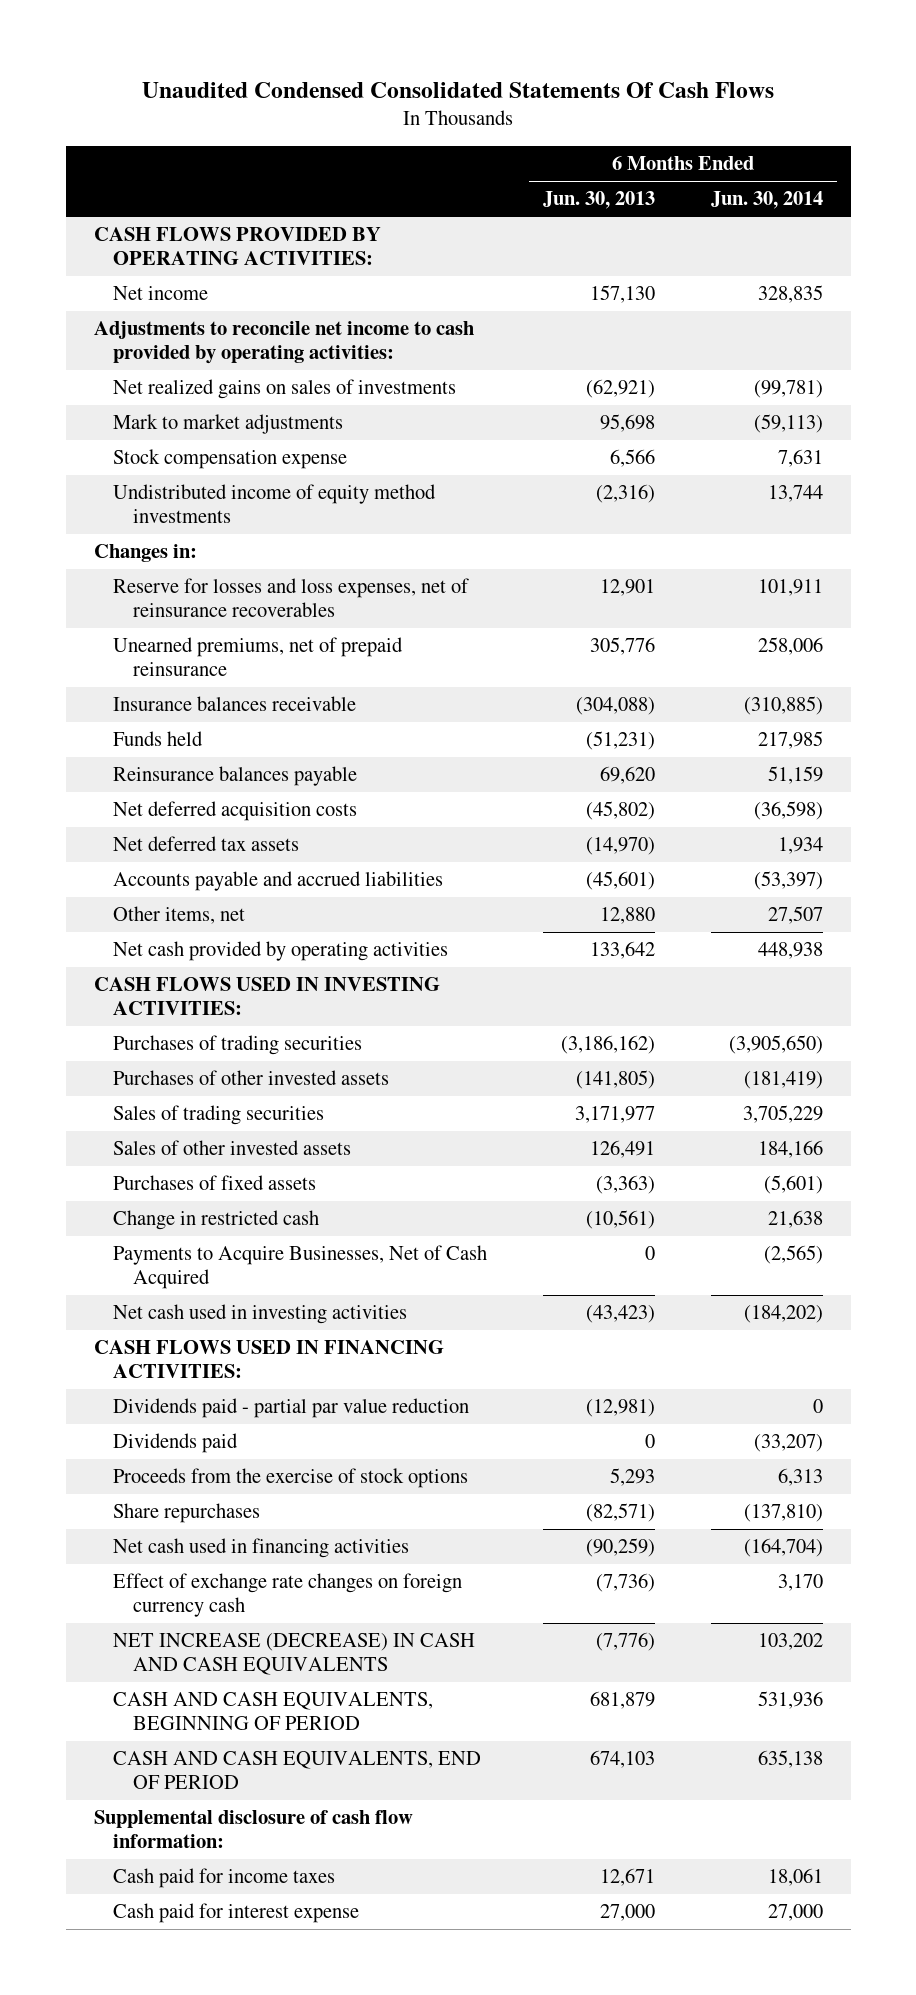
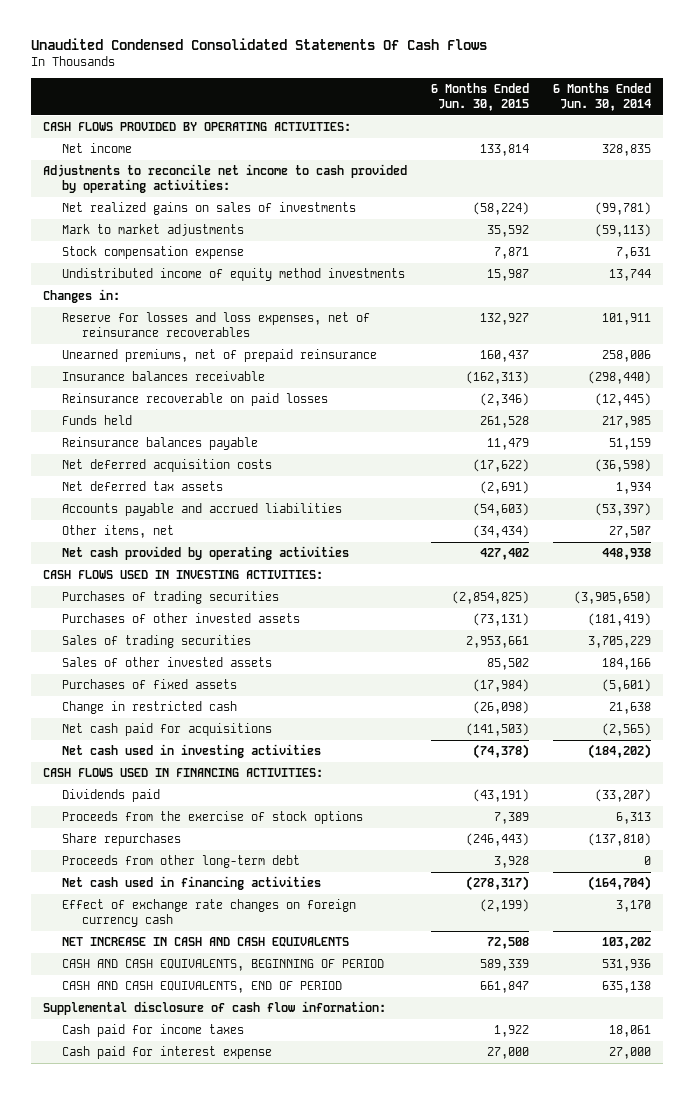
- | 6 Months Ended Jun. 30, 2013 | 6 Months Ended Jun. 30, 2014
+ | 6 Months Ended Jun. 30, 2015 | 6 Months Ended Jun. 30, 2014
- Insurance balances receivable | (304,088) | (310,885)
+ Insurance balances receivable | (162,313) | (298,440)
+ Reinsurance recoverable on paid losses | (2,346) | (12,445)
- Payments to Acquire Businesses, Net of Cash Acquired | 0 | (2,565)
+ Net cash paid for acquisitions | (141,503) | (2,565)
- Dividends paid - partial par value reduction | (12,981) | 0
+ Proceeds from other long-term debt | 3,928 | 0
- NET INCREASE (DECREASE) IN CASH AND CASH EQUIVALENTS | (7,776) | 103,202
+ NET INCREASE IN CASH AND CASH EQUIVALENTS | 72,508 | 103,202

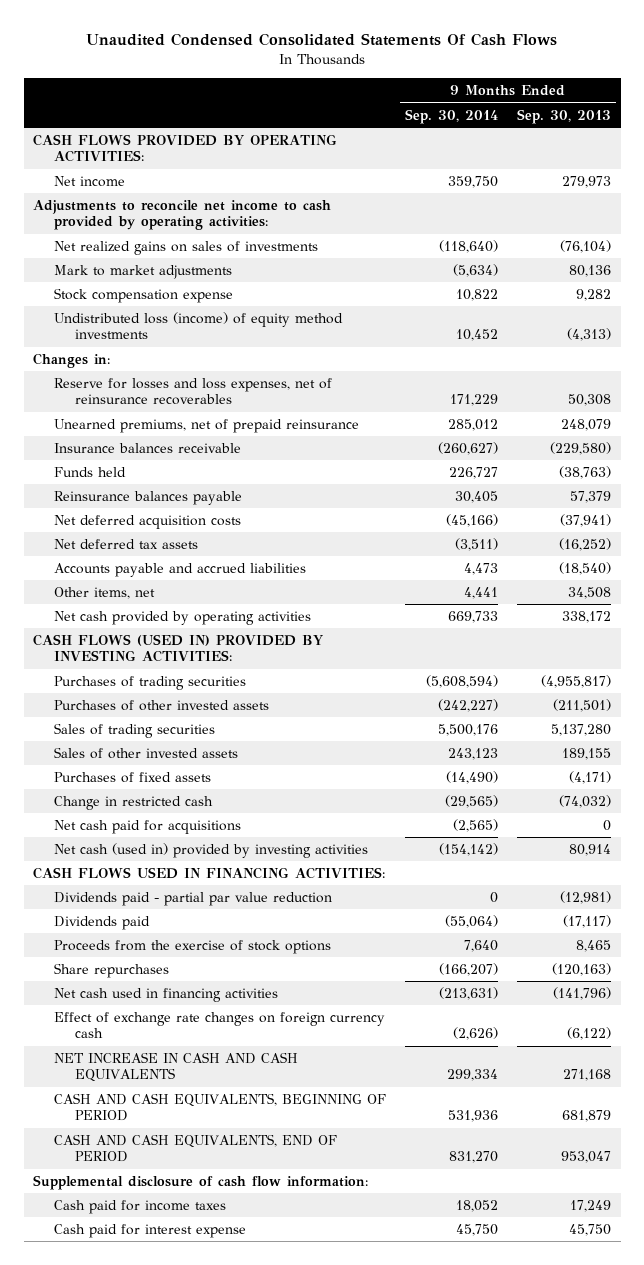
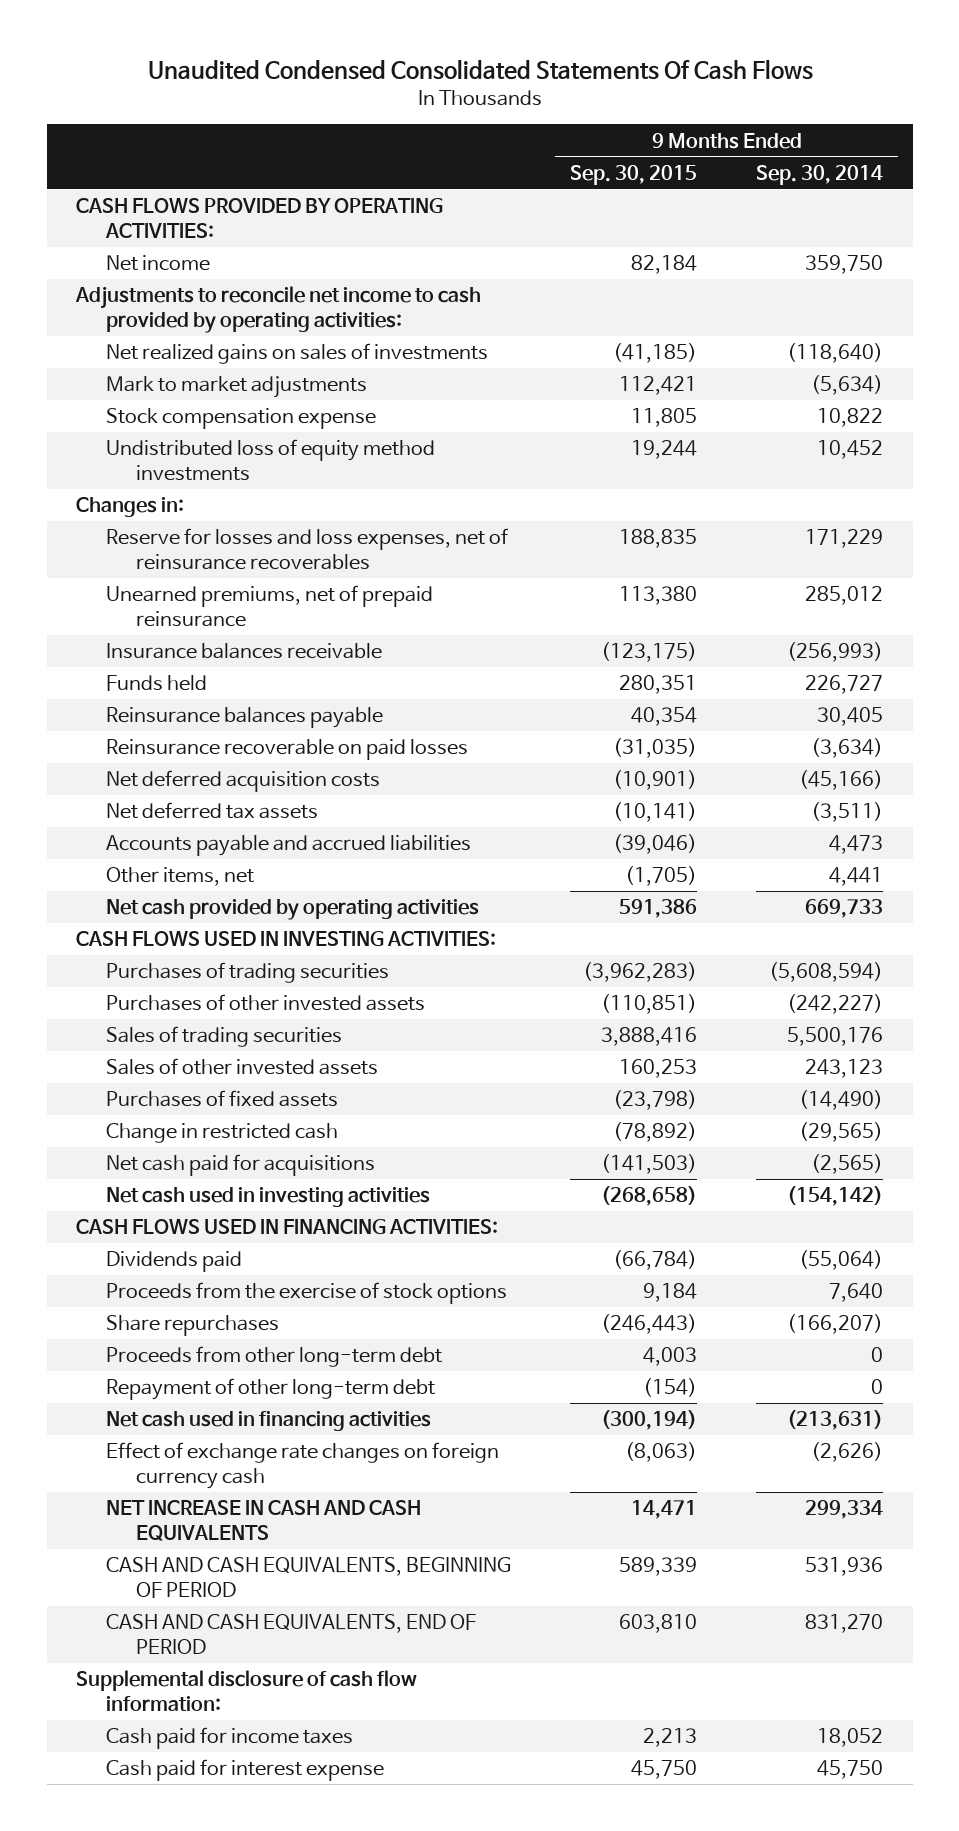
- | 9 Months Ended Sep. 30, 2014 | 9 Months Ended Sep. 30, 2013
+ | 9 Months Ended Sep. 30, 2015 | 9 Months Ended Sep. 30, 2014
- Undistributed loss (income) of equity method investments | 10,452 | (4,313)
+ Undistributed loss of equity method investments | 19,244 | 10,452
- Insurance balances receivable | (260,627) | (229,580)
+ Insurance balances receivable | (123,175) | (256,993)
+ Reinsurance recoverable on paid losses | (31,035) | (3,634)
- CASH FLOWS (USED IN) PROVIDED BY INVESTING ACTIVITIES:
+ CASH FLOWS USED IN INVESTING ACTIVITIES:
- Net cash (used in) provided by investing activities | (154,142) | 80,914
+ Net cash used in investing activities | (268,658) | (154,142)
- Dividends paid - partial par value reduction | 0 | (12,981)
+ Proceeds from other long-term debt | 4,003 | 0
+ Repayment of other long-term debt | (154) | 0

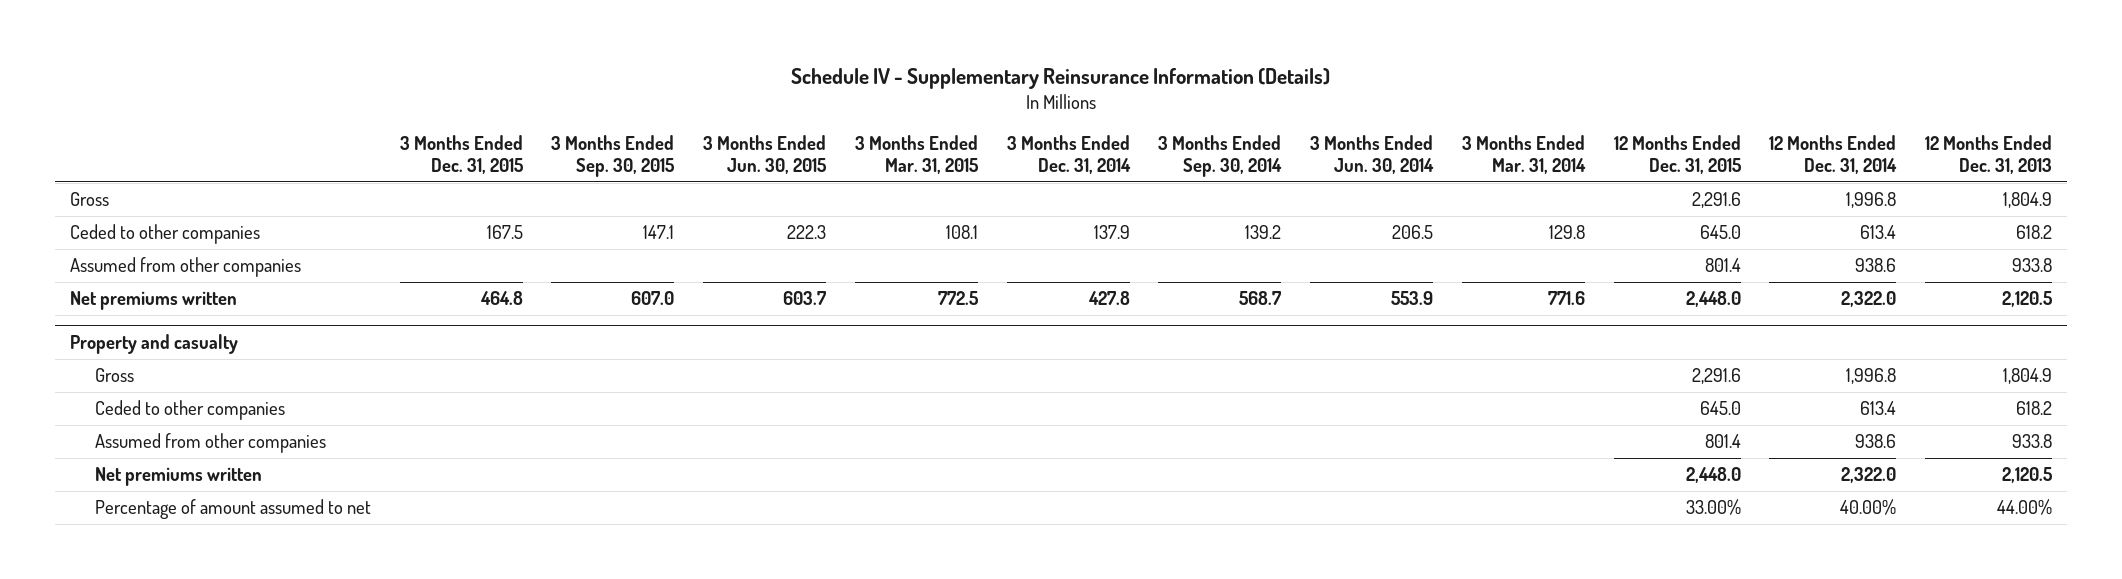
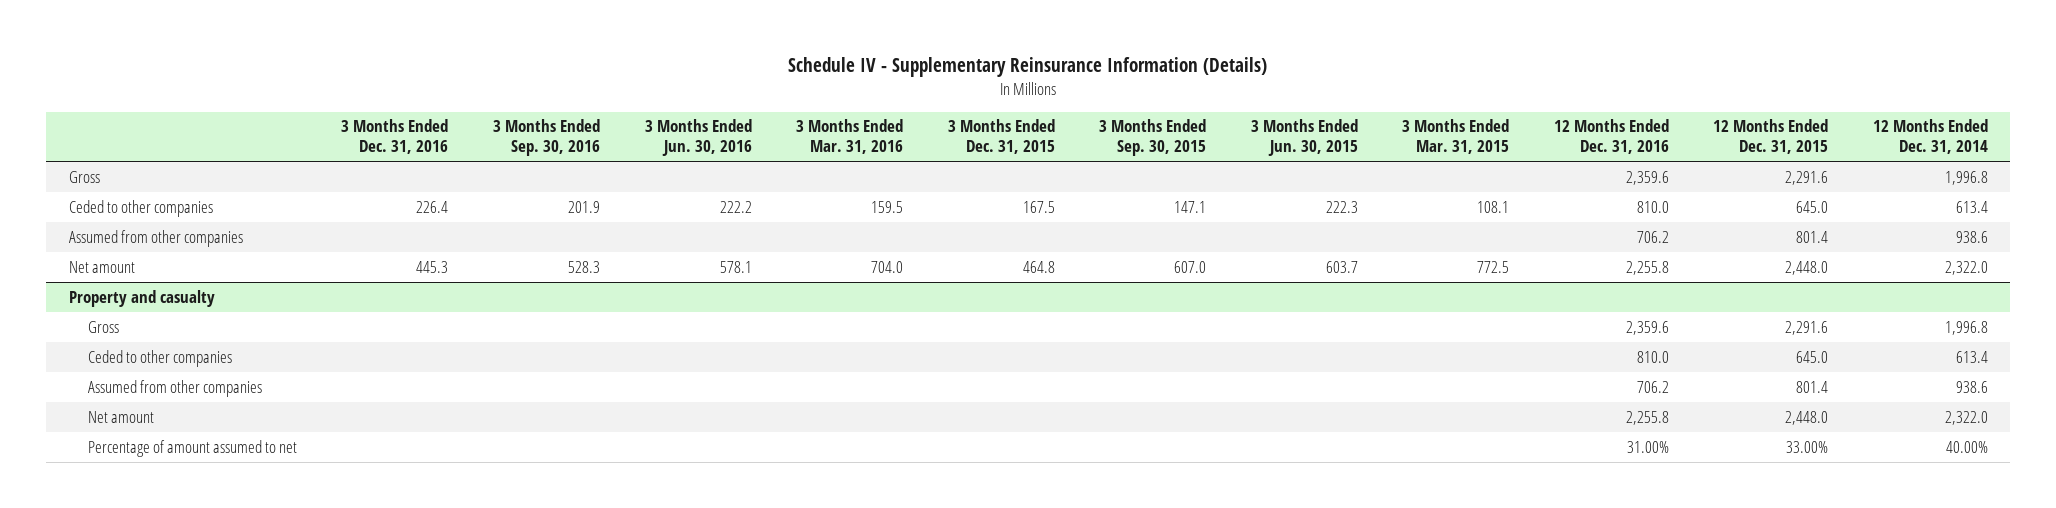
- | 3 Months Ended Dec. 31, 2015 | 3 Months Ended Sep. 30, 2015 | 3 Months Ended Jun. 30, 2015 | 3 Months Ended Mar. 31, 2015 | 3 Months Ended Dec. 31, 2014 | 3 Months Ended Sep. 30, 2014 | 3 Months Ended Jun. 30, 2014 | 3 Months Ended Mar. 31, 2014 | 12 Months Ended Dec. 31, 2015 | 12 Months Ended Dec. 31, 2014 | 12 Months Ended Dec. 31, 2013
+ | 3 Months Ended Dec. 31, 2016 | 3 Months Ended Sep. 30, 2016 | 3 Months Ended Jun. 30, 2016 | 3 Months Ended Mar. 31, 2016 | 3 Months Ended Dec. 31, 2015 | 3 Months Ended Sep. 30, 2015 | 3 Months Ended Jun. 30, 2015 | 3 Months Ended Mar. 31, 2015 | 12 Months Ended Dec. 31, 2016 | 12 Months Ended Dec. 31, 2015 | 12 Months Ended Dec. 31, 2014
- Net premiums written | 464.8 | 607.0 | 603.7 | 772.5 | 427.8 | 568.7 | 553.9 | 771.6 | 2,448.0 | 2,322.0 | 2,120.5
+ Net amount | 445.3 | 528.3 | 578.1 | 704.0 | 464.8 | 607.0 | 603.7 | 772.5 | 2,255.8 | 2,448.0 | 2,322.0
@ Property and casualty
- Net premiums written | | | | | | | | | 2,448.0 | 2,322.0 | 2,120.5
+ Net amount | | | | | | | | | 2,255.8 | 2,448.0 | 2,322.0

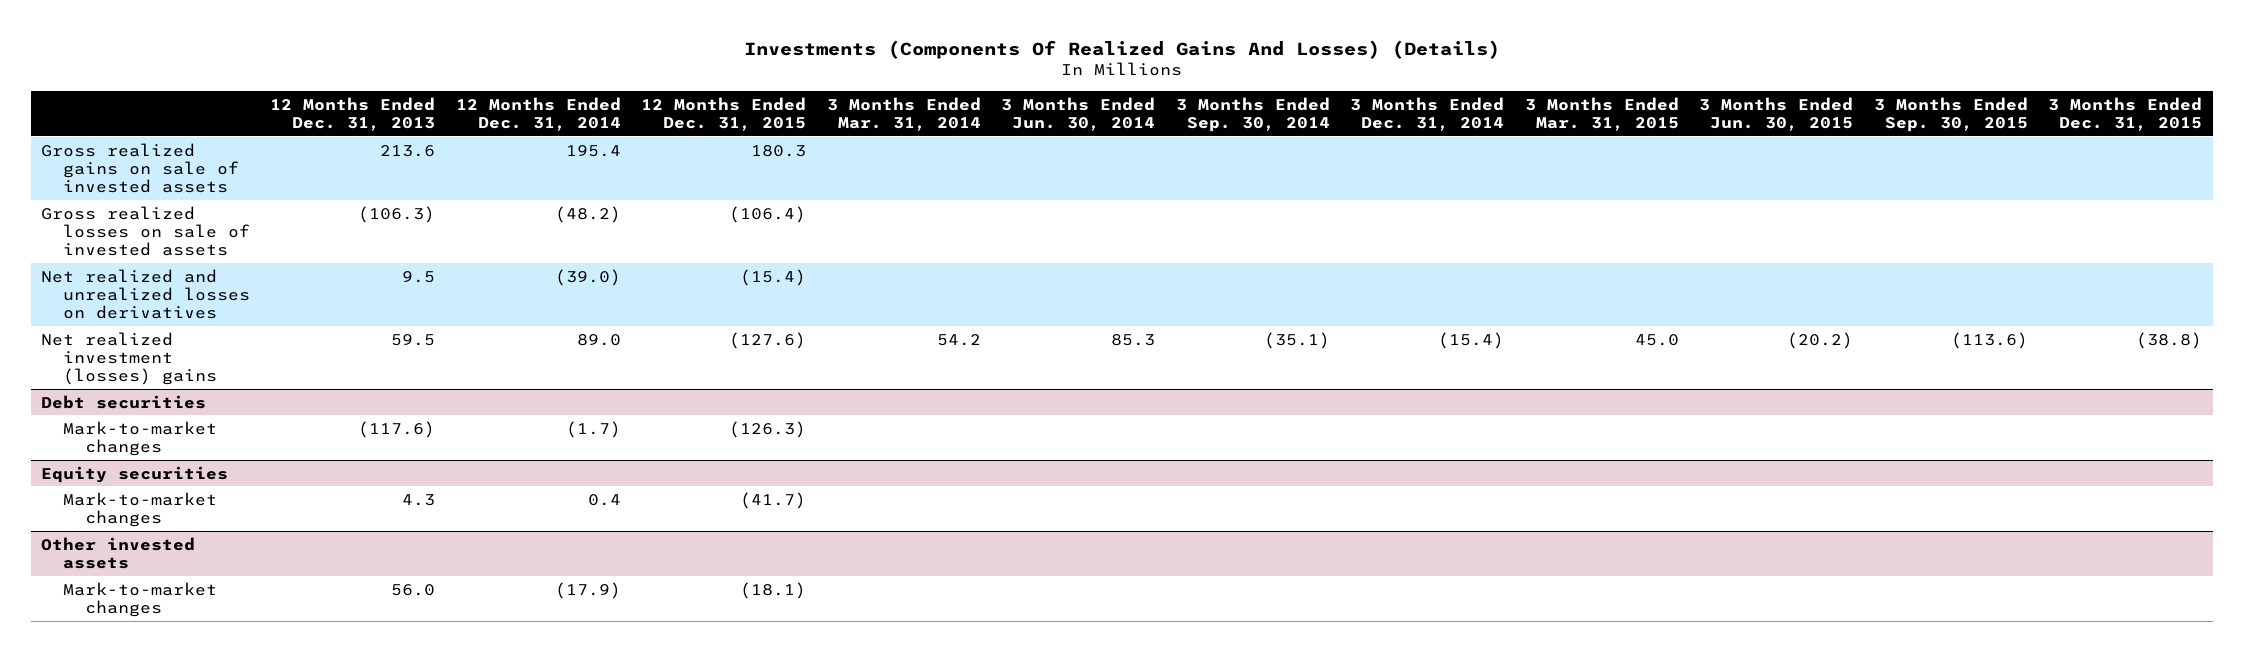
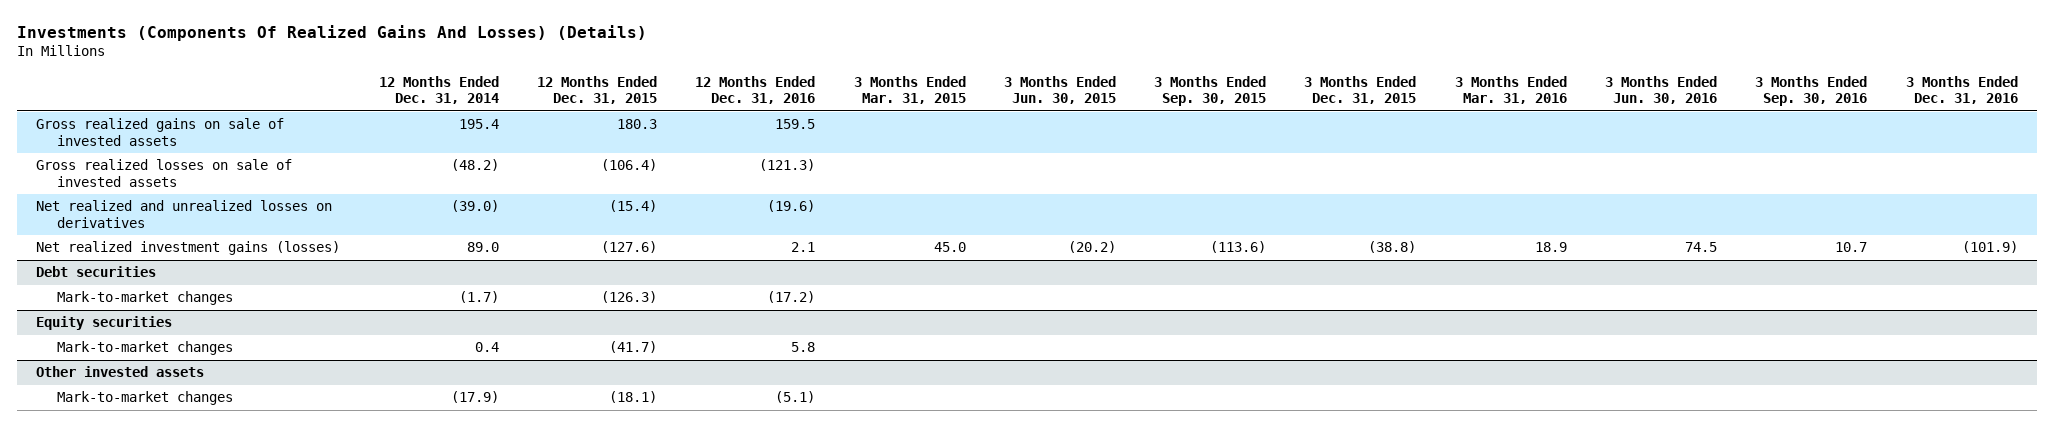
- | 12 Months Ended Dec. 31, 2013 | 12 Months Ended Dec. 31, 2014 | 12 Months Ended Dec. 31, 2015 | 3 Months Ended Mar. 31, 2014 | 3 Months Ended Jun. 30, 2014 | 3 Months Ended Sep. 30, 2014 | 3 Months Ended Dec. 31, 2014 | 3 Months Ended Mar. 31, 2015 | 3 Months Ended Jun. 30, 2015 | 3 Months Ended Sep. 30, 2015 | 3 Months Ended Dec. 31, 2015
+ | 12 Months Ended Dec. 31, 2014 | 12 Months Ended Dec. 31, 2015 | 12 Months Ended Dec. 31, 2016 | 3 Months Ended Mar. 31, 2015 | 3 Months Ended Jun. 30, 2015 | 3 Months Ended Sep. 30, 2015 | 3 Months Ended Dec. 31, 2015 | 3 Months Ended Mar. 31, 2016 | 3 Months Ended Jun. 30, 2016 | 3 Months Ended Sep. 30, 2016 | 3 Months Ended Dec. 31, 2016
- Net realized investment (losses) gains | 59.5 | 89.0 | (127.6) | 54.2 | 85.3 | (35.1) | (15.4) | 45.0 | (20.2) | (113.6) | (38.8)
+ Net realized investment gains (losses) | 89.0 | (127.6) | 2.1 | 45.0 | (20.2) | (113.6) | (38.8) | 18.9 | 74.5 | 10.7 | (101.9)

